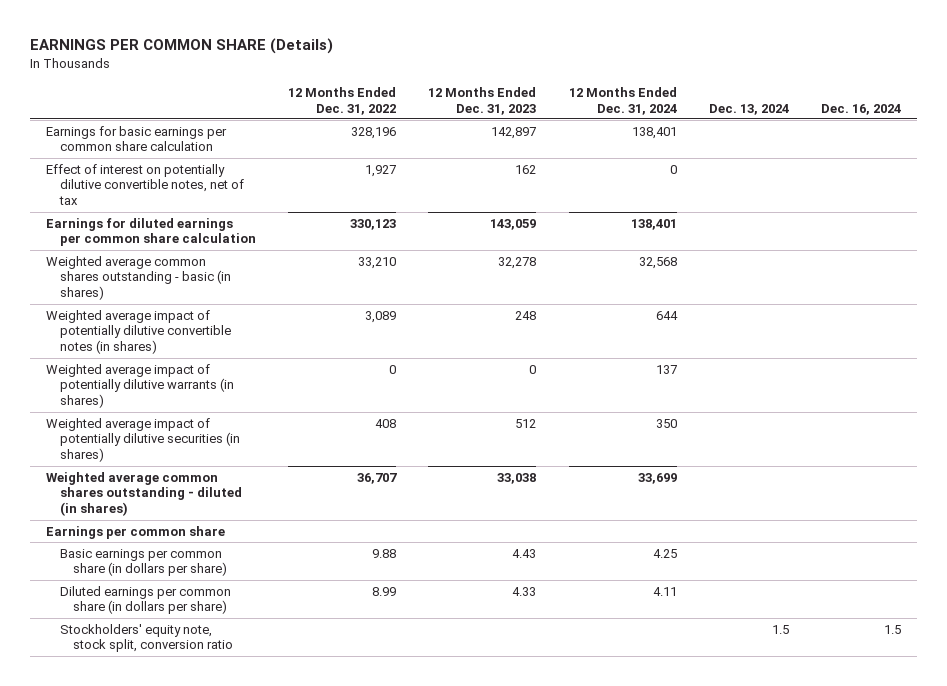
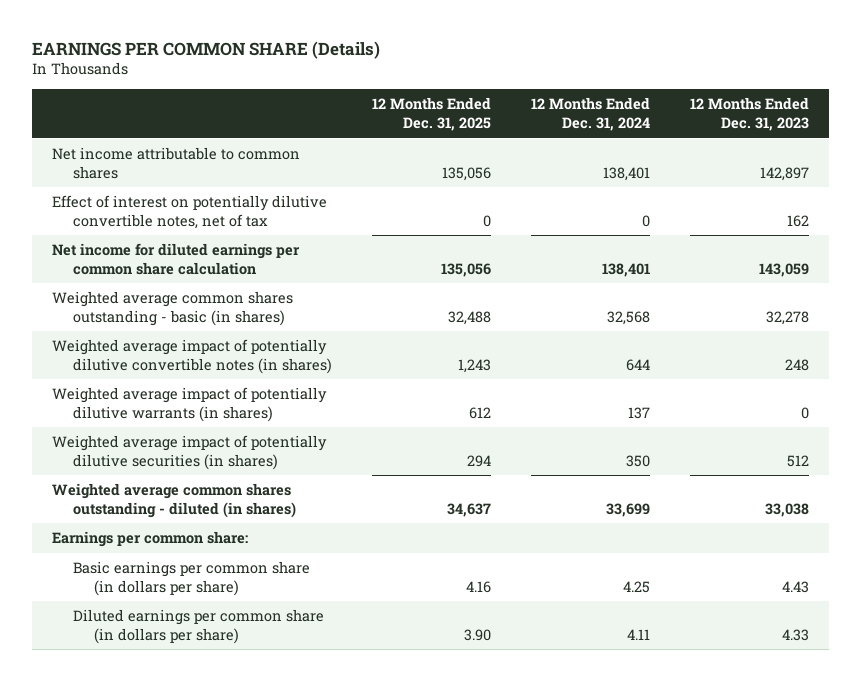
- | 12 Months Ended Dec. 31, 2022 | 12 Months Ended Dec. 31, 2023 | 12 Months Ended Dec. 31, 2024 | Dec. 13, 2024 | Dec. 16, 2024
+ | 12 Months Ended Dec. 31, 2025 | 12 Months Ended Dec. 31, 2024 | 12 Months Ended Dec. 31, 2023
- Earnings for basic earnings per common share calculation | 328,196 | 142,897 | 138,401 | |
+ Net income attributable to common shares | 135,056 | 138,401 | 142,897
- Earnings for diluted earnings per common share calculation | 330,123 | 143,059 | 138,401 | |
+ Net income for diluted earnings per common share calculation | 135,056 | 138,401 | 143,059
- Earnings per common share
+ Earnings per common share:
- Stockholders' equity note, stock split, conversion ratio | | | | 1.5 | 1.5

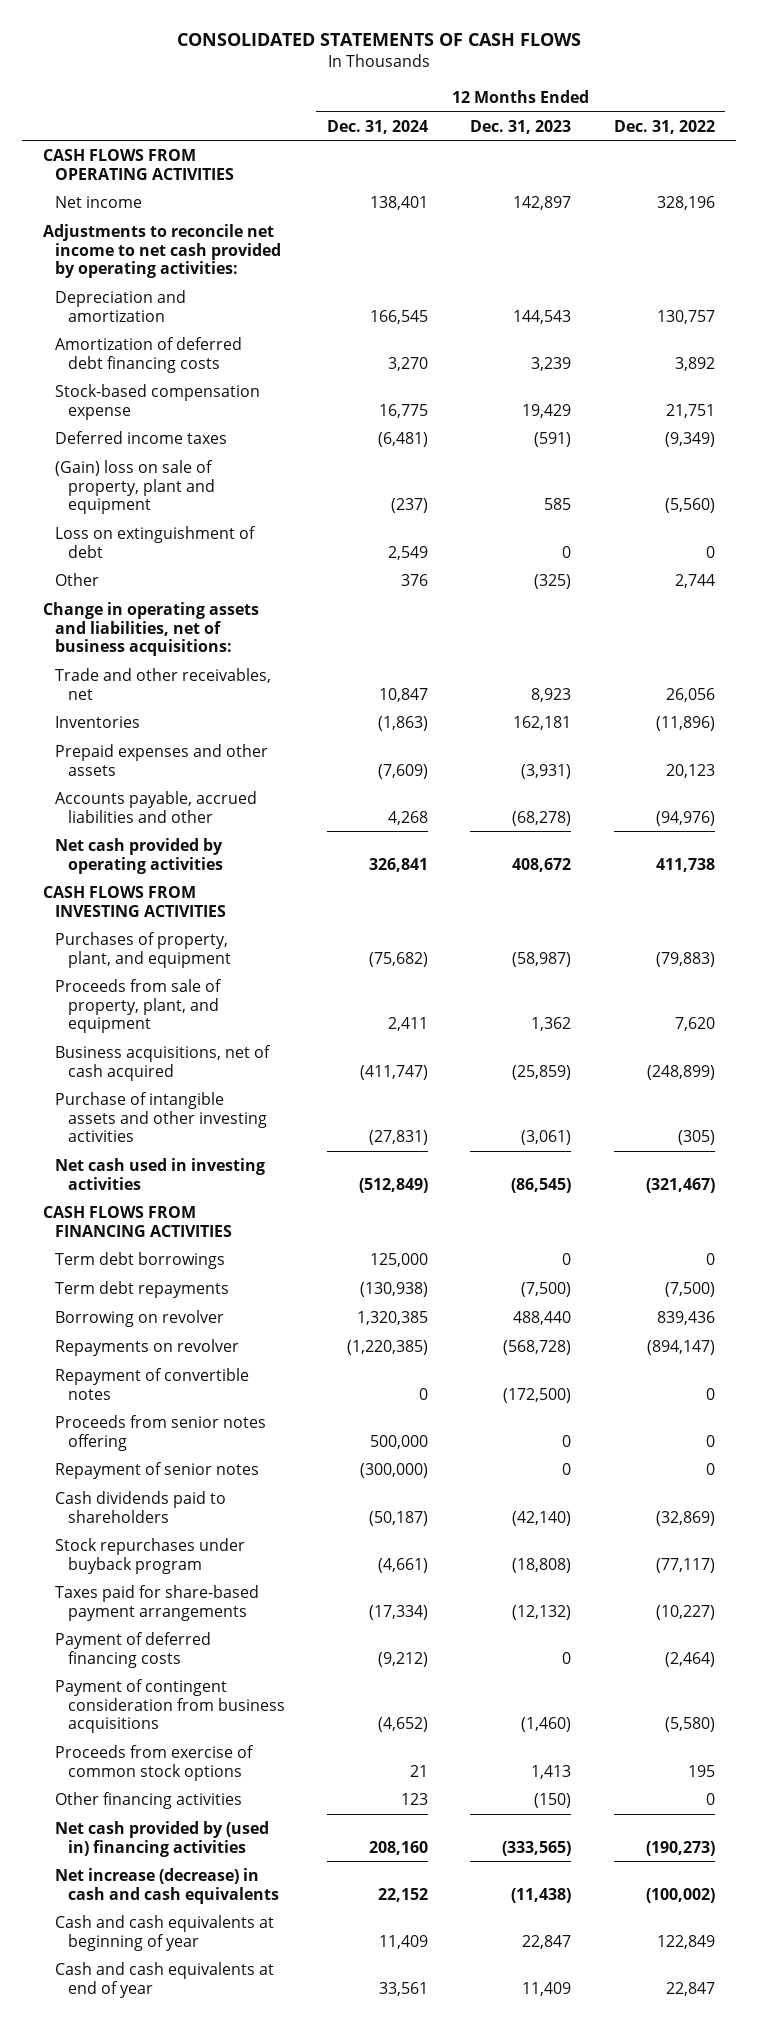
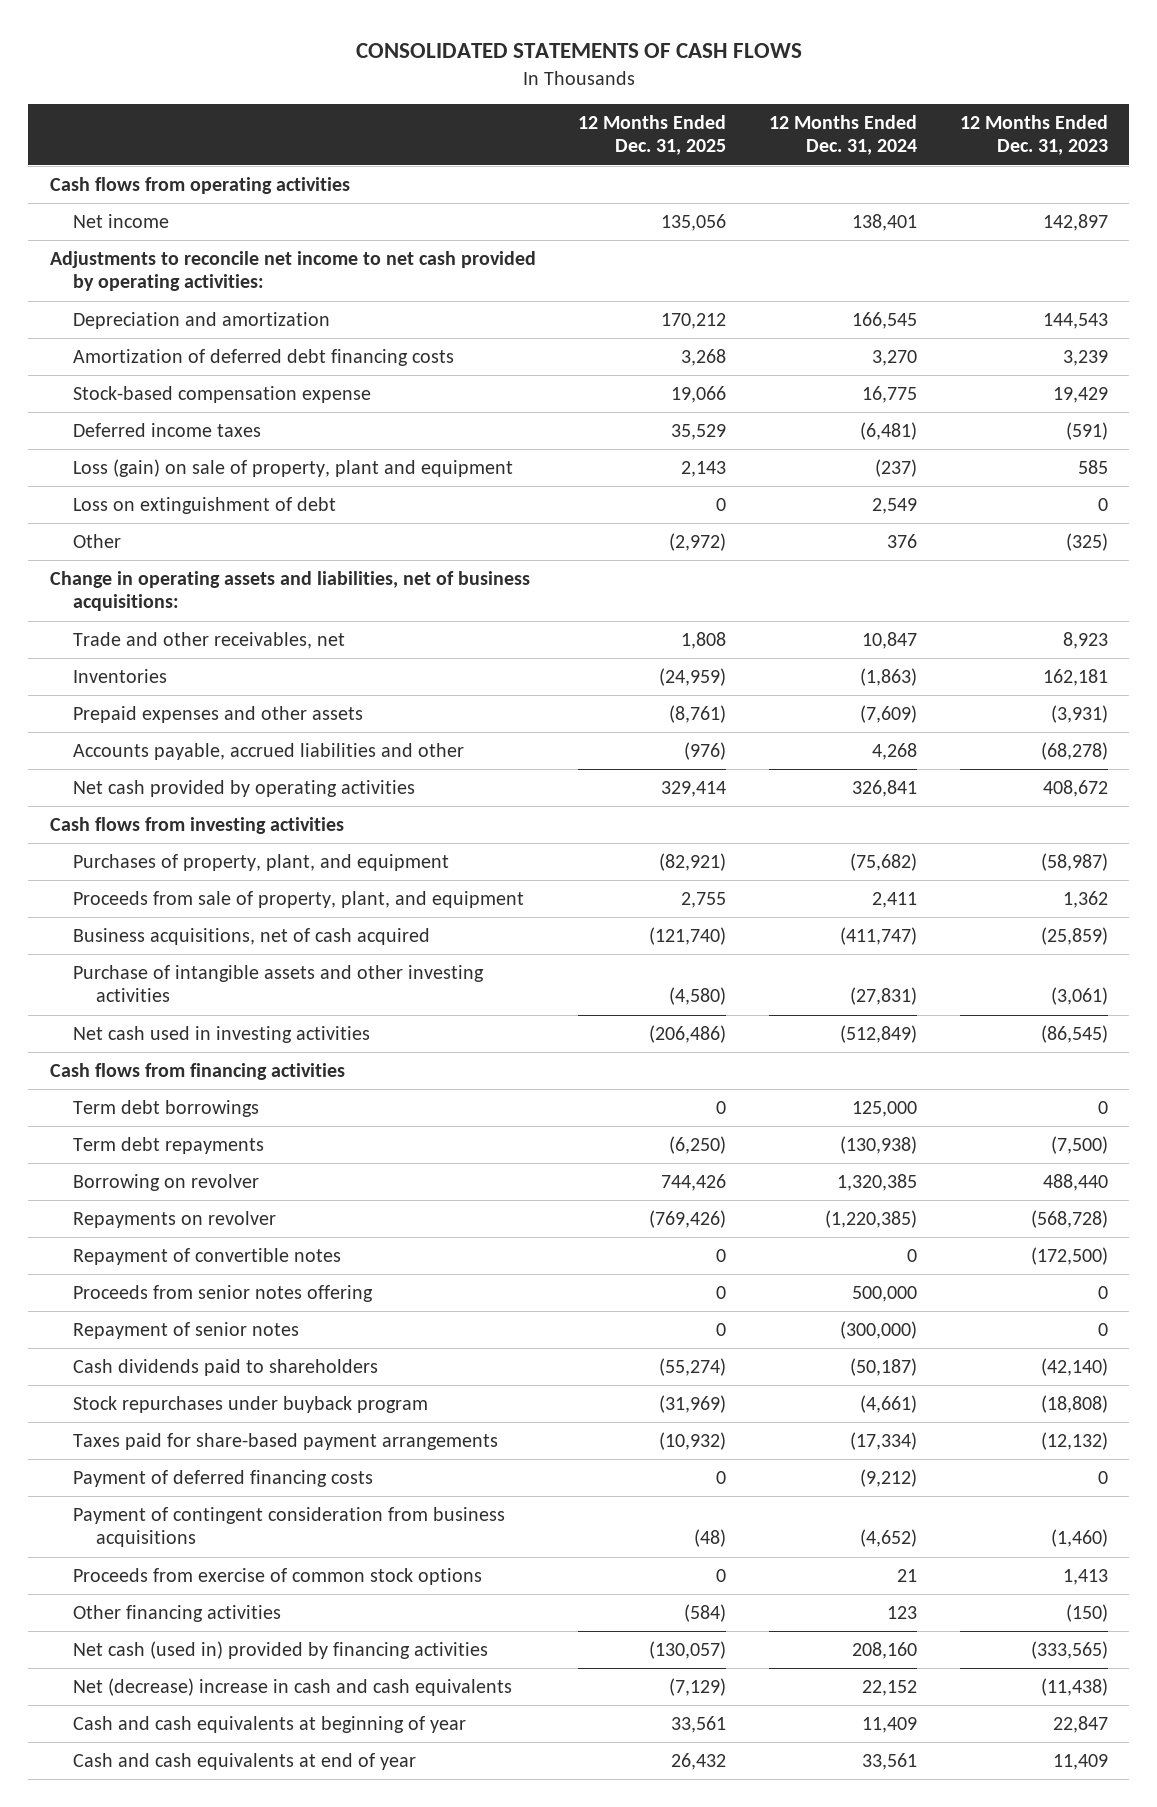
- | 12 Months Ended Dec. 31, 2024 | 12 Months Ended Dec. 31, 2023 | 12 Months Ended Dec. 31, 2022
+ | 12 Months Ended Dec. 31, 2025 | 12 Months Ended Dec. 31, 2024 | 12 Months Ended Dec. 31, 2023
- CASH FLOWS FROM OPERATING ACTIVITIES
+ Cash flows from operating activities
- (Gain) loss on sale of property, plant and equipment | (237) | 585 | (5,560)
+ Loss (gain) on sale of property, plant and equipment | 2,143 | (237) | 585
- CASH FLOWS FROM INVESTING ACTIVITIES
+ Cash flows from investing activities
- CASH FLOWS FROM FINANCING ACTIVITIES
+ Cash flows from financing activities
- Net cash provided by (used in) financing activities | 208,160 | (333,565) | (190,273)
- Net increase (decrease) in cash and cash equivalents | 22,152 | (11,438) | (100,002)
+ Net cash (used in) provided by financing activities | (130,057) | 208,160 | (333,565)
+ Net (decrease) increase in cash and cash equivalents | (7,129) | 22,152 | (11,438)

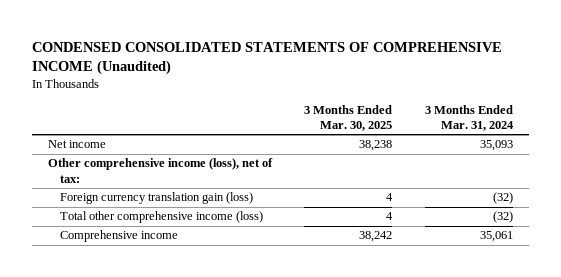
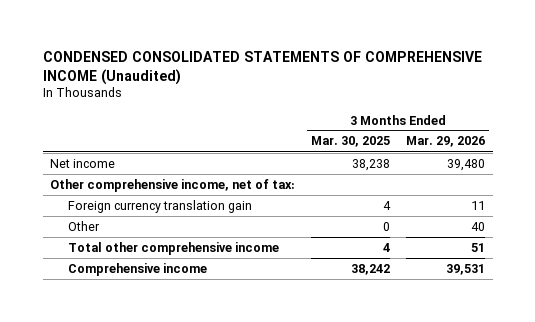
- | 3 Months Ended Mar. 30, 2025 | 3 Months Ended Mar. 31, 2024
+ | 3 Months Ended Mar. 30, 2025 | 3 Months Ended Mar. 29, 2026
- Other comprehensive income (loss), net of tax:
- Foreign currency translation gain (loss) | 4 | (32)
- Total other comprehensive income (loss) | 4 | (32)
+ Other comprehensive income, net of tax:
+ Foreign currency translation gain | 4 | 11
+ Other | 0 | 40
+ Total other comprehensive income | 4 | 51

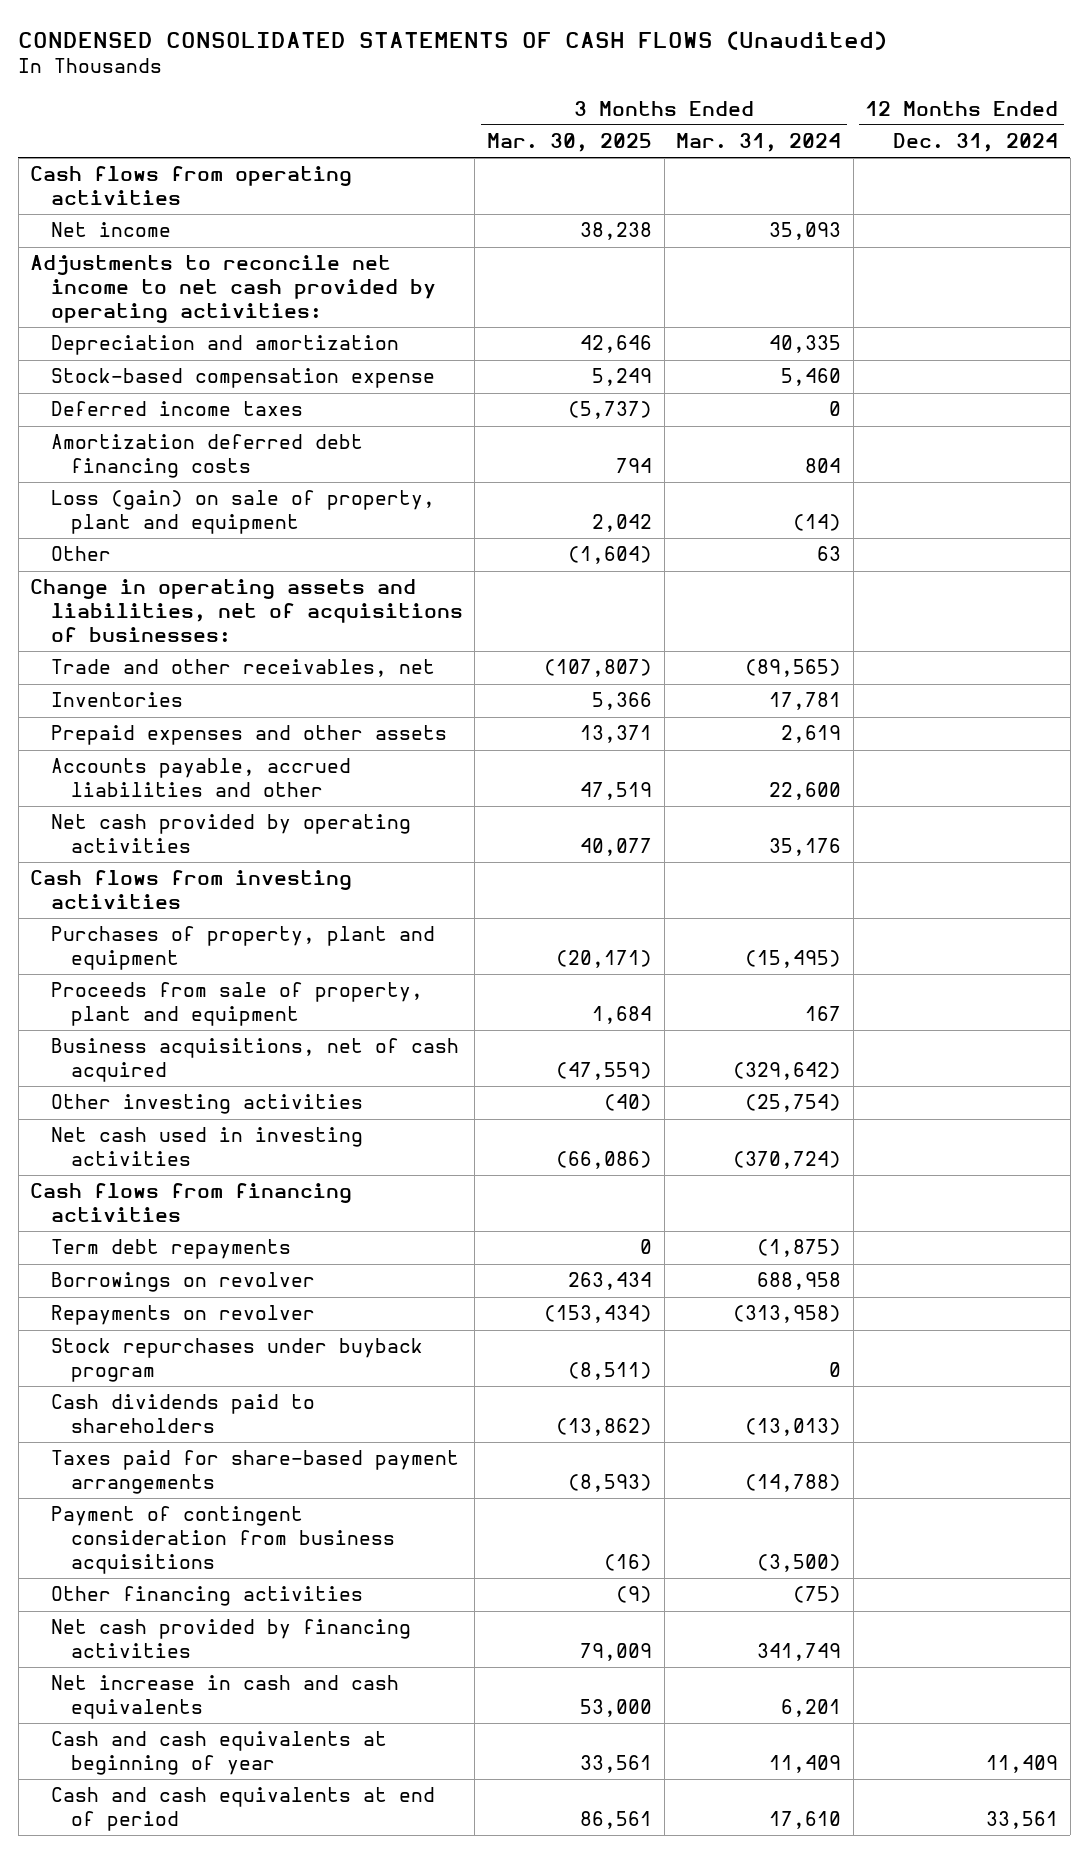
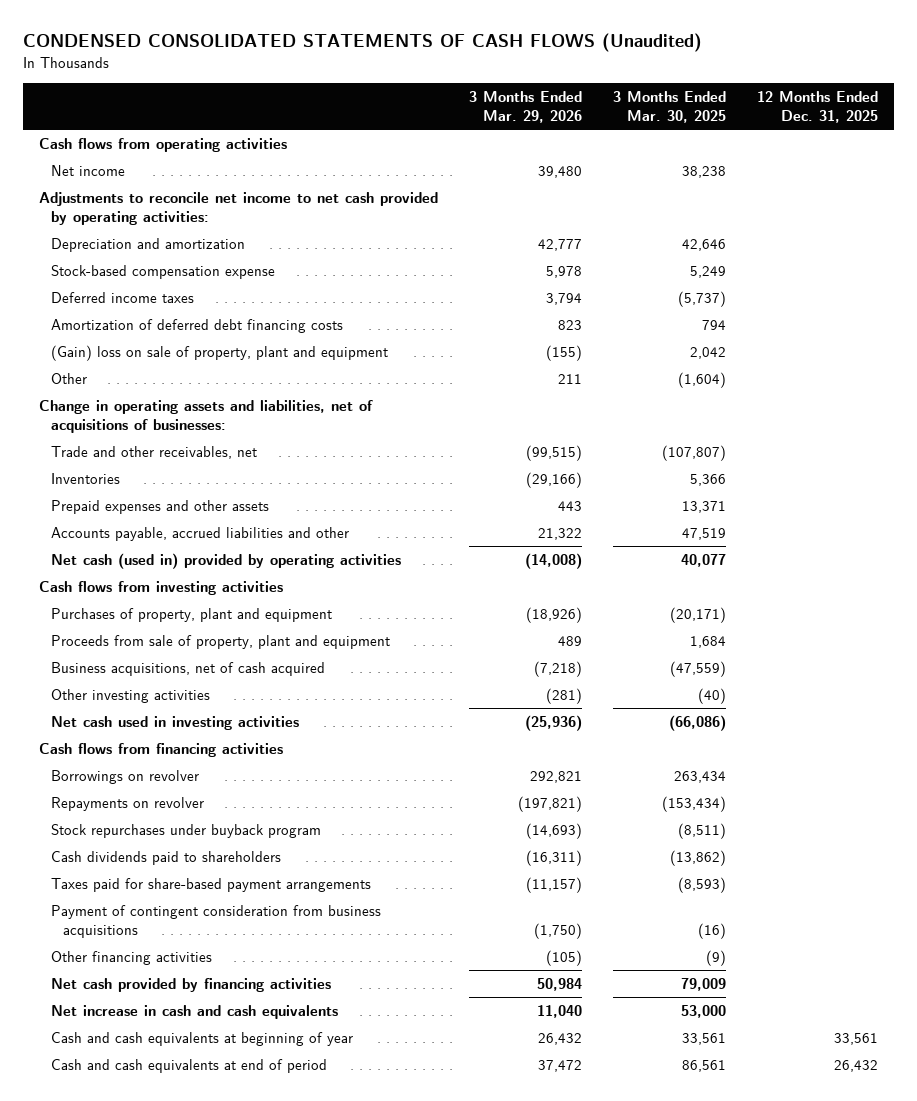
- | 3 Months Ended Mar. 30, 2025 | 3 Months Ended Mar. 31, 2024 | 12 Months Ended Dec. 31, 2024
+ | 3 Months Ended Mar. 29, 2026 | 3 Months Ended Mar. 30, 2025 | 12 Months Ended Dec. 31, 2025
- Amortization deferred debt financing costs | 794 | 804 |
- Loss (gain) on sale of property, plant and equipment | 2,042 | (14) |
+ Amortization of deferred debt financing costs | 823 | 794 |
+ (Gain) loss on sale of property, plant and equipment | (155) | 2,042 |
- Net cash provided by operating activities | 40,077 | 35,176 |
+ Net cash (used in) provided by operating activities | (14,008) | 40,077 |
- Term debt repayments | 0 | (1,875) |

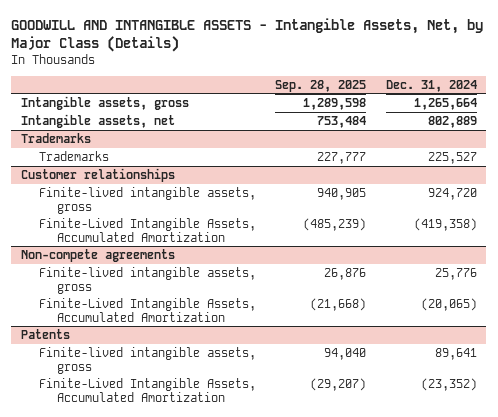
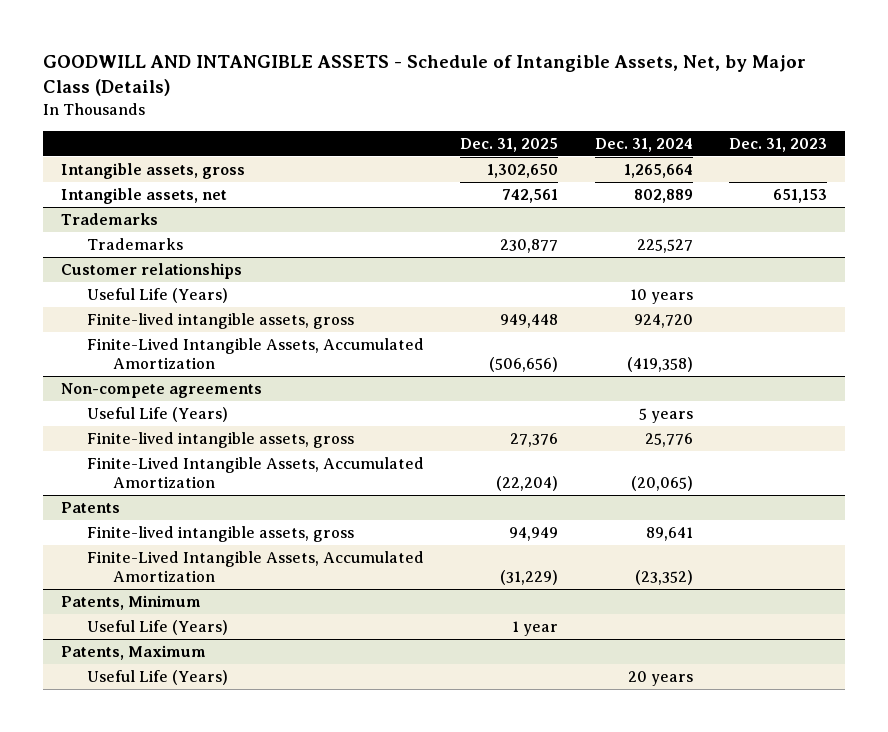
- GOODWILL AND INTANGIBLE ASSETS - Intangible Assets, Net, by Major Class (Details)
+ GOODWILL AND INTANGIBLE ASSETS - Schedule of Intangible Assets, Net, by Major Class (Details)
- | Sep. 28, 2025 | Dec. 31, 2024
+ | Dec. 31, 2025 | Dec. 31, 2024 | Dec. 31, 2023
@ Customer relationships
+ Useful Life (Years) | | 10 years |
@ Non-compete agreements
+ Useful Life (Years) | | 5 years |
+ Patents, Minimum
+ Useful Life (Years) | 1 year | |
+ Patents, Maximum
+ Useful Life (Years) | | 20 years |

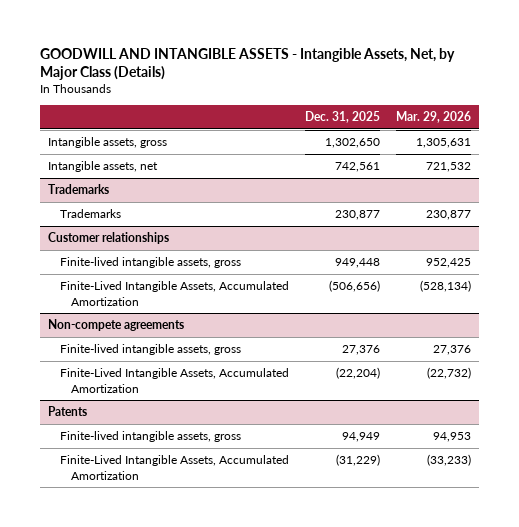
- GOODWILL AND INTANGIBLE ASSETS - Schedule of Intangible Assets, Net, by Major Class (Details)
+ GOODWILL AND INTANGIBLE ASSETS - Intangible Assets, Net, by Major Class (Details)
- | Dec. 31, 2025 | Dec. 31, 2024 | Dec. 31, 2023
+ | Dec. 31, 2025 | Mar. 29, 2026
@ Customer relationships
- Useful Life (Years) | | 10 years |
@ Non-compete agreements
- Useful Life (Years) | | 5 years |
- Patents, Minimum
- Useful Life (Years) | 1 year | |
- Patents, Maximum
- Useful Life (Years) | | 20 years |

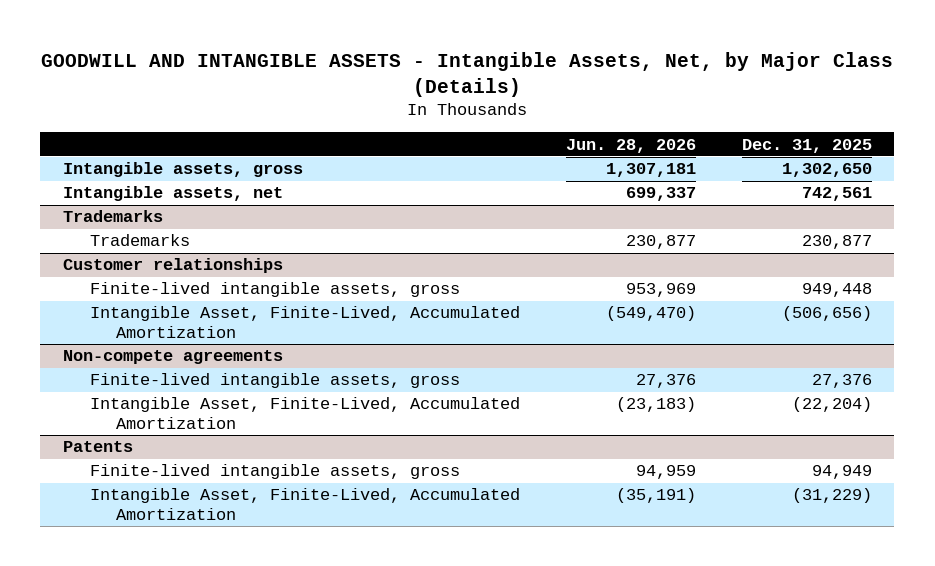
- | Dec. 31, 2025 | Mar. 29, 2026
+ | Jun. 28, 2026 | Dec. 31, 2025
@ Customer relationships
- Finite-Lived Intangible Assets, Accumulated Amortization | (506,656) | (528,134)
+ Intangible Asset, Finite-Lived, Accumulated Amortization | (549,470) | (506,656)
@ Non-compete agreements
- Finite-Lived Intangible Assets, Accumulated Amortization | (22,204) | (22,732)
+ Intangible Asset, Finite-Lived, Accumulated Amortization | (23,183) | (22,204)
@ Patents
- Finite-Lived Intangible Assets, Accumulated Amortization | (31,229) | (33,233)
+ Intangible Asset, Finite-Lived, Accumulated Amortization | (35,191) | (31,229)

